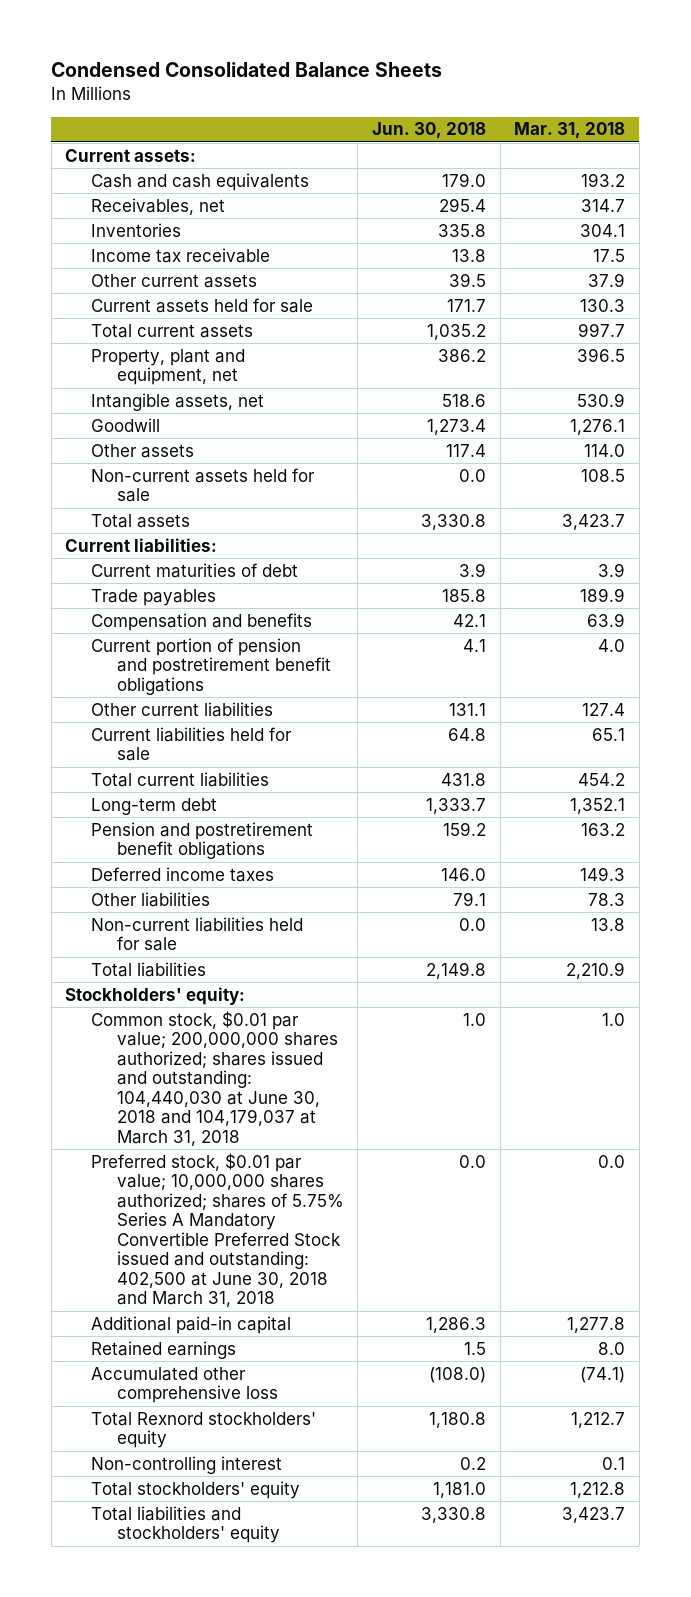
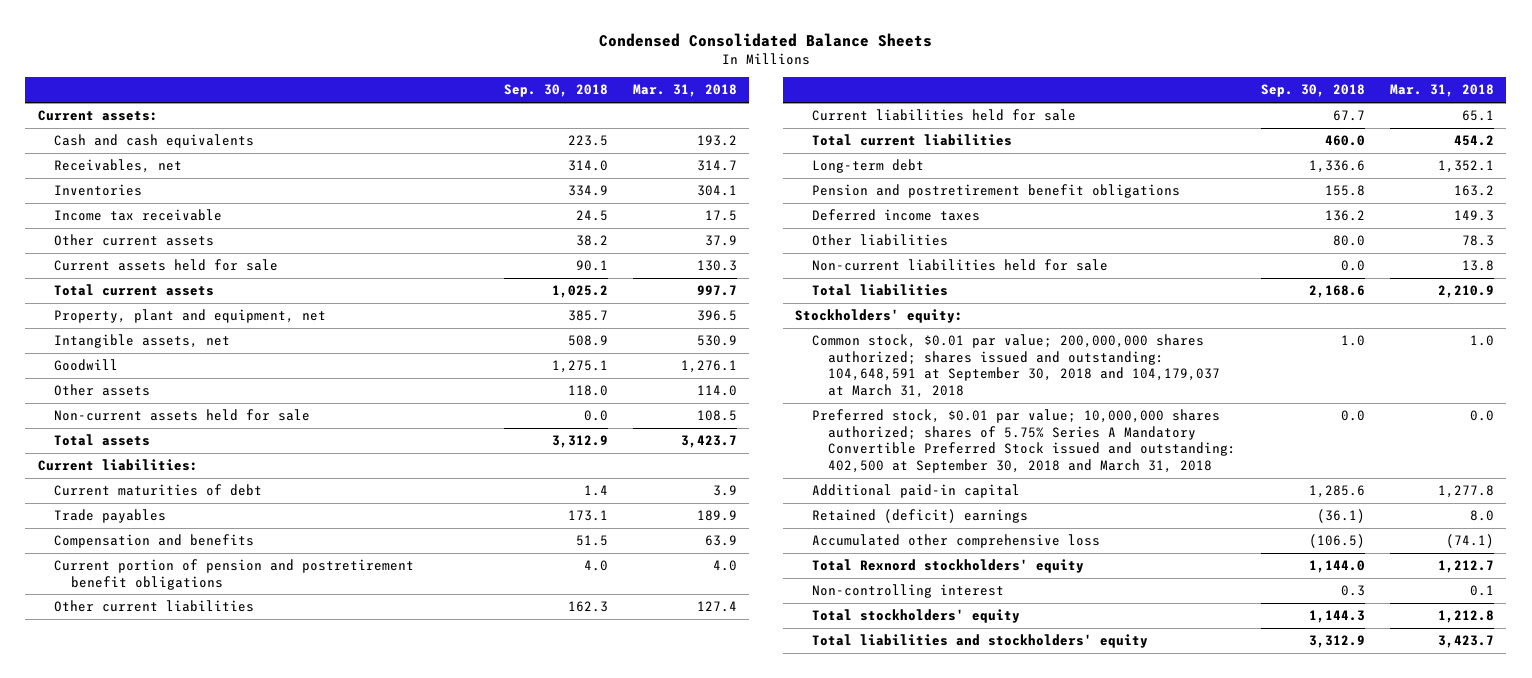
- | Jun. 30, 2018 | Mar. 31, 2018
+ | Sep. 30, 2018 | Mar. 31, 2018
- Common stock, $0.01 par value; 200,000,000 shares authorized; shares issued and outstanding: 104,440,030 at June 30, 2018 and 104,179,037 at March 31, 2018 | 1.0 | 1.0
- Preferred stock, $0.01 par value; 10,000,000 shares authorized; shares of 5.75% Series A Mandatory Convertible Preferred Stock issued and outstanding: 402,500 at June 30, 2018 and March 31, 2018 | 0.0 | 0.0
+ Common stock, $0.01 par value; 200,000,000 shares authorized; shares issued and outstanding: 104,648,591 at September 30, 2018 and 104,179,037 at March 31, 2018 | 1.0 | 1.0
+ Preferred stock, $0.01 par value; 10,000,000 shares authorized; shares of 5.75% Series A Mandatory Convertible Preferred Stock issued and outstanding: 402,500 at September 30, 2018 and March 31, 2018 | 0.0 | 0.0
- Retained earnings | 1.5 | 8.0
+ Retained (deficit) earnings | (36.1) | 8.0

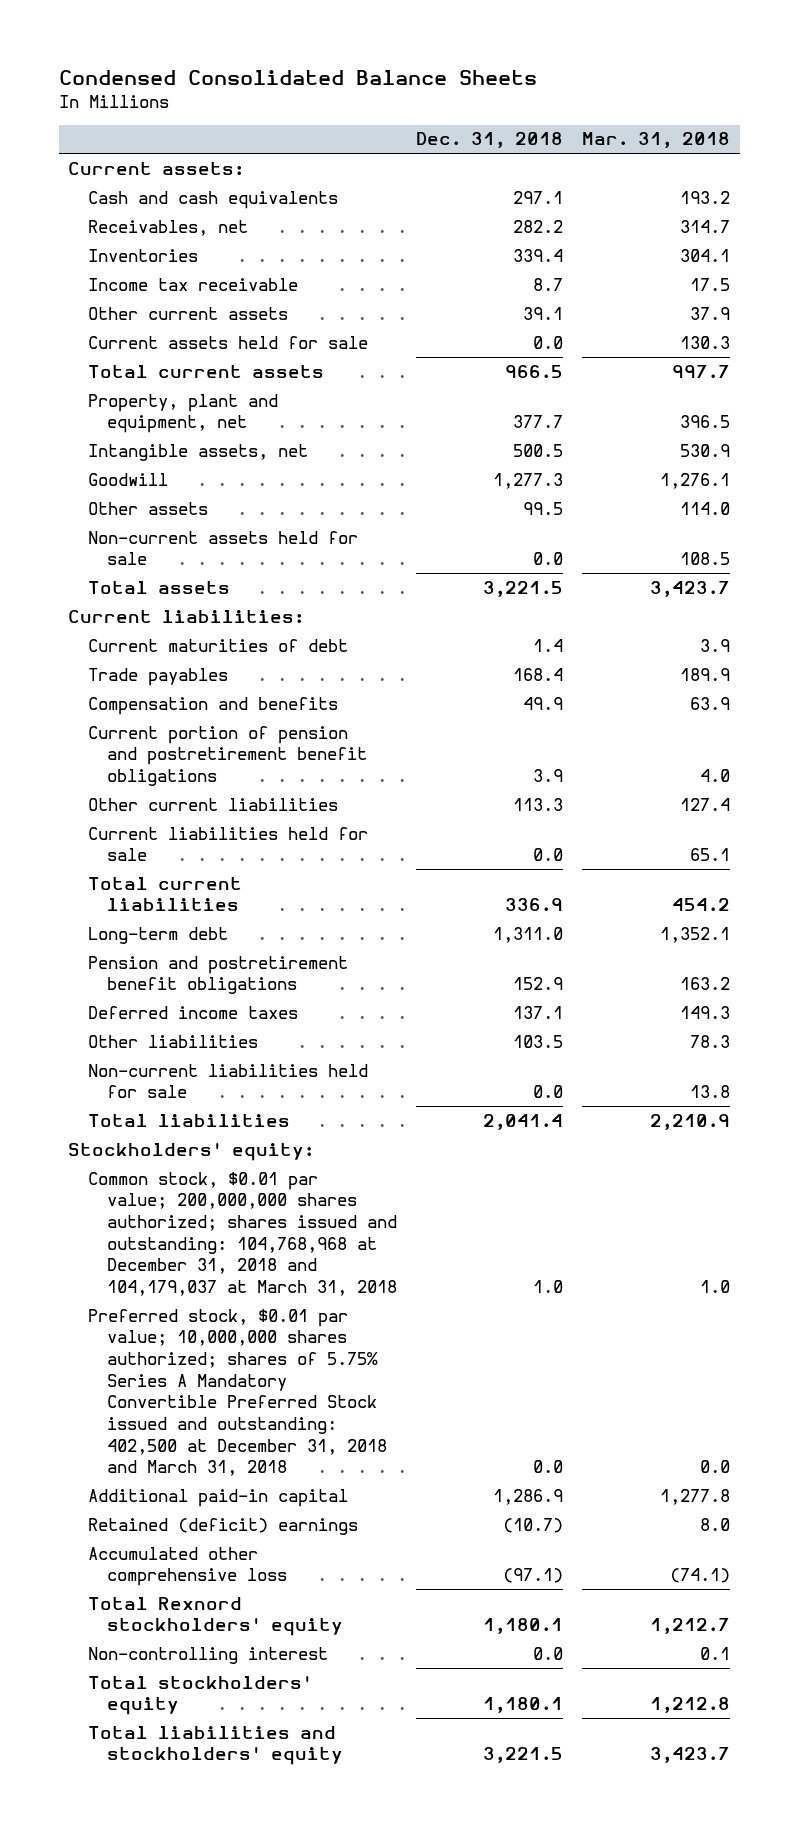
- | Sep. 30, 2018 | Mar. 31, 2018
+ | Dec. 31, 2018 | Mar. 31, 2018
- Common stock, $0.01 par value; 200,000,000 shares authorized; shares issued and outstanding: 104,648,591 at September 30, 2018 and 104,179,037 at March 31, 2018 | 1.0 | 1.0
- Preferred stock, $0.01 par value; 10,000,000 shares authorized; shares of 5.75% Series A Mandatory Convertible Preferred Stock issued and outstanding: 402,500 at September 30, 2018 and March 31, 2018 | 0.0 | 0.0
+ Common stock, $0.01 par value; 200,000,000 shares authorized; shares issued and outstanding: 104,768,968 at December 31, 2018 and 104,179,037 at March 31, 2018 | 1.0 | 1.0
+ Preferred stock, $0.01 par value; 10,000,000 shares authorized; shares of 5.75% Series A Mandatory Convertible Preferred Stock issued and outstanding: 402,500 at December 31, 2018 and March 31, 2018 | 0.0 | 0.0

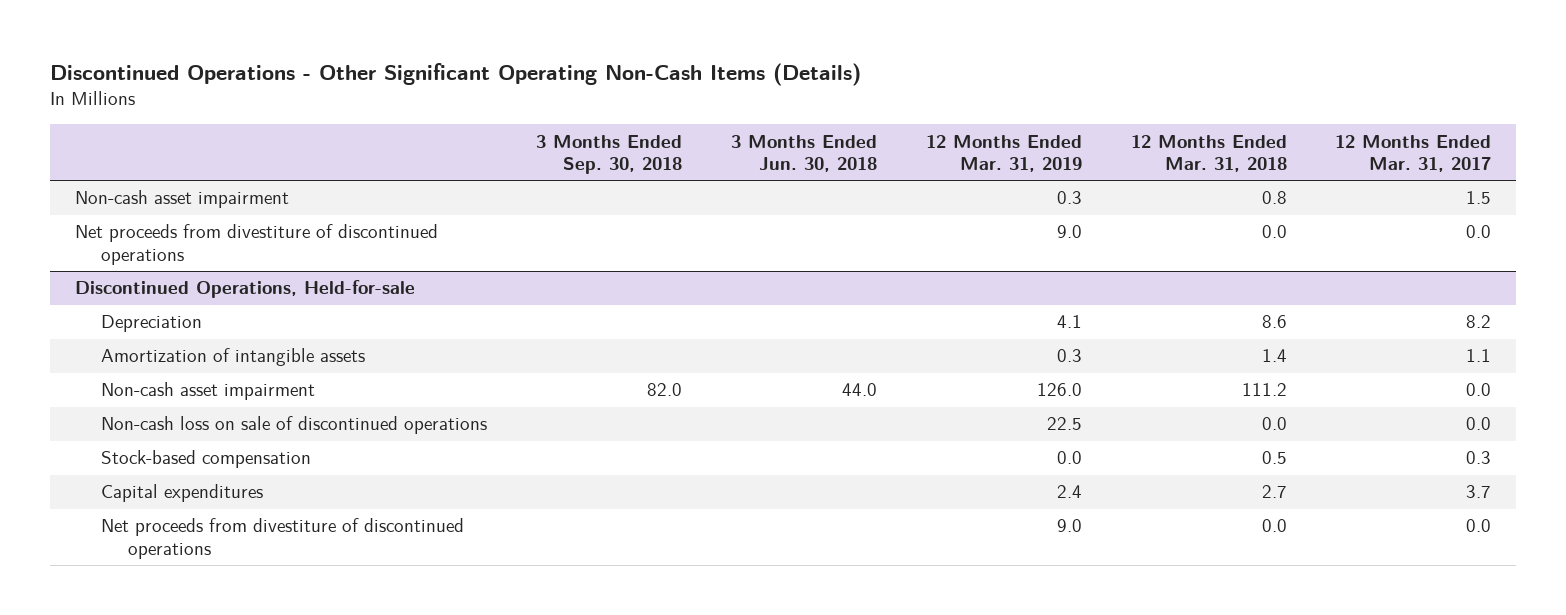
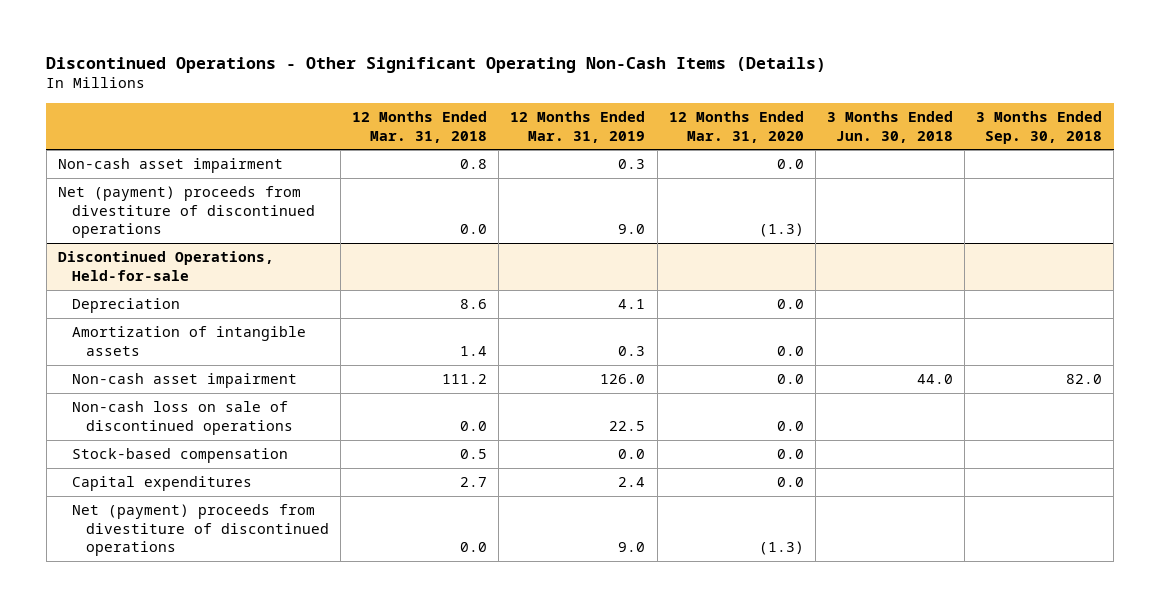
- | 3 Months Ended Sep. 30, 2018 | 3 Months Ended Jun. 30, 2018 | 12 Months Ended Mar. 31, 2019 | 12 Months Ended Mar. 31, 2018 | 12 Months Ended Mar. 31, 2017
+ | 12 Months Ended Mar. 31, 2018 | 12 Months Ended Mar. 31, 2019 | 12 Months Ended Mar. 31, 2020 | 3 Months Ended Jun. 30, 2018 | 3 Months Ended Sep. 30, 2018
- Net proceeds from divestiture of discontinued operations | | | 9.0 | 0.0 | 0.0
+ Net (payment) proceeds from divestiture of discontinued operations | 0.0 | 9.0 | (1.3) | |
@ Discontinued Operations, Held-for-sale
- Net proceeds from divestiture of discontinued operations | | | 9.0 | 0.0 | 0.0
+ Net (payment) proceeds from divestiture of discontinued operations | 0.0 | 9.0 | (1.3) | |

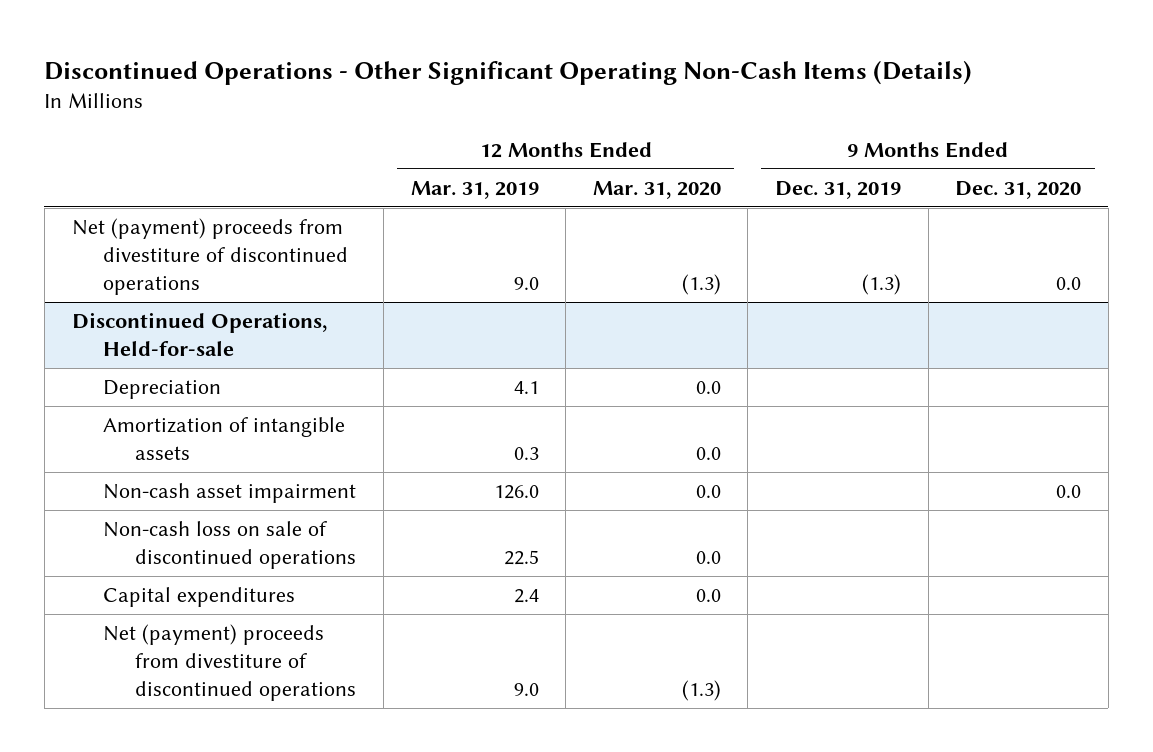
- | 12 Months Ended Mar. 31, 2018 | 12 Months Ended Mar. 31, 2019 | 12 Months Ended Mar. 31, 2020 | 3 Months Ended Jun. 30, 2018 | 3 Months Ended Sep. 30, 2018
+ | 12 Months Ended Mar. 31, 2019 | 12 Months Ended Mar. 31, 2020 | 9 Months Ended Dec. 31, 2019 | 9 Months Ended Dec. 31, 2020
- Non-cash asset impairment | 0.8 | 0.3 | 0.0 | |
@ Discontinued Operations, Held-for-sale
- Stock-based compensation | 0.5 | 0.0 | 0.0 | |

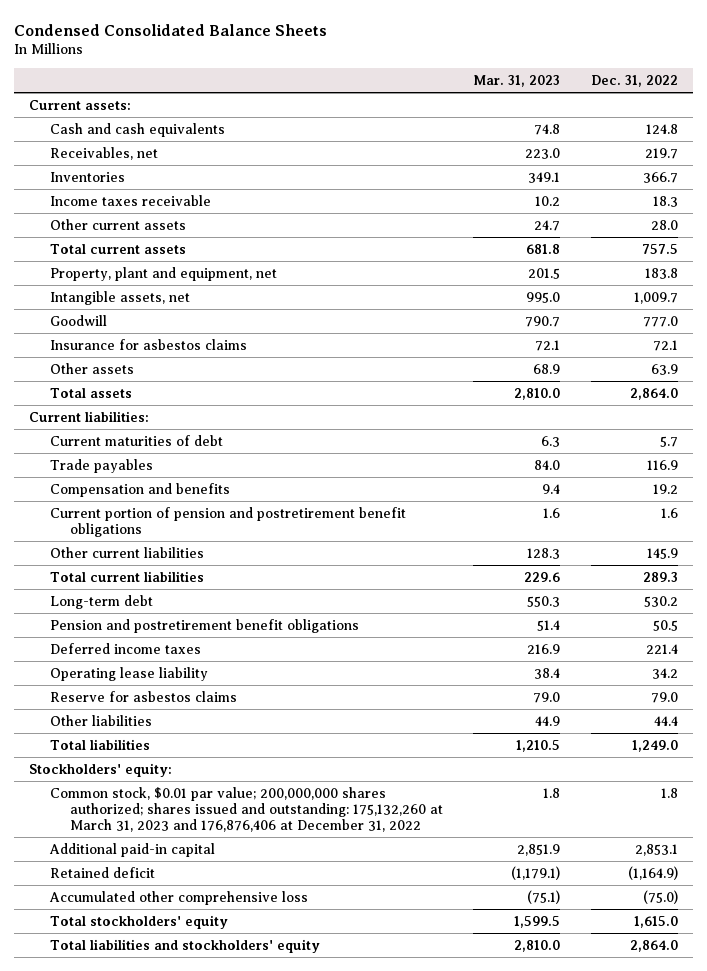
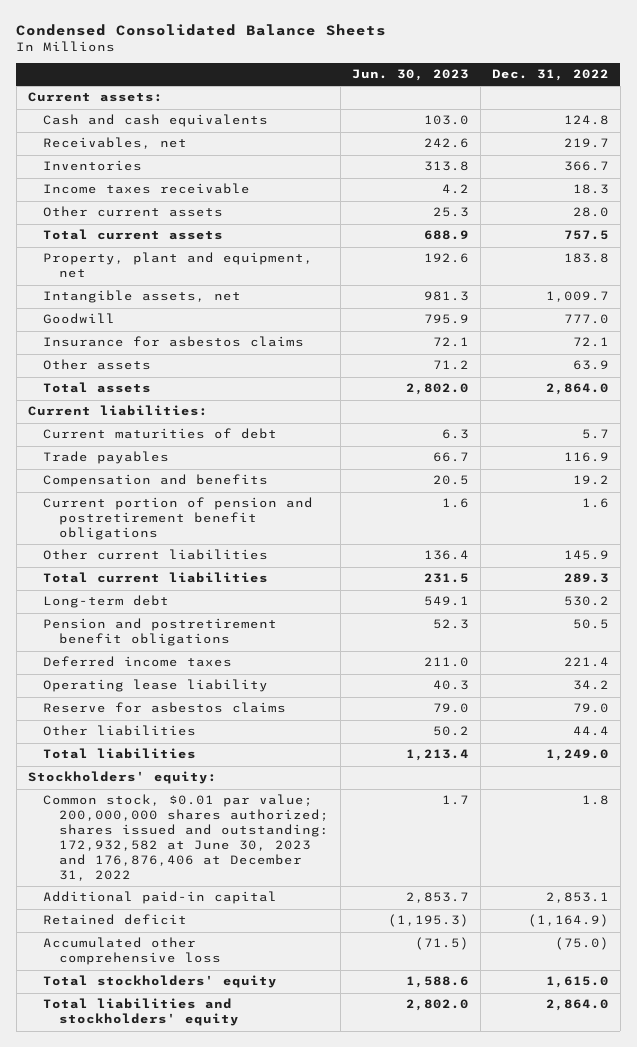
- | Mar. 31, 2023 | Dec. 31, 2022
+ | Jun. 30, 2023 | Dec. 31, 2022
- Common stock, $0.01 par value; 200,000,000 shares authorized; shares issued and outstanding: 175,132,260 at March 31, 2023 and 176,876,406 at December 31, 2022 | 1.8 | 1.8
+ Common stock, $0.01 par value; 200,000,000 shares authorized; shares issued and outstanding: 172,932,582 at June 30, 2023 and 176,876,406 at December 31, 2022 | 1.7 | 1.8

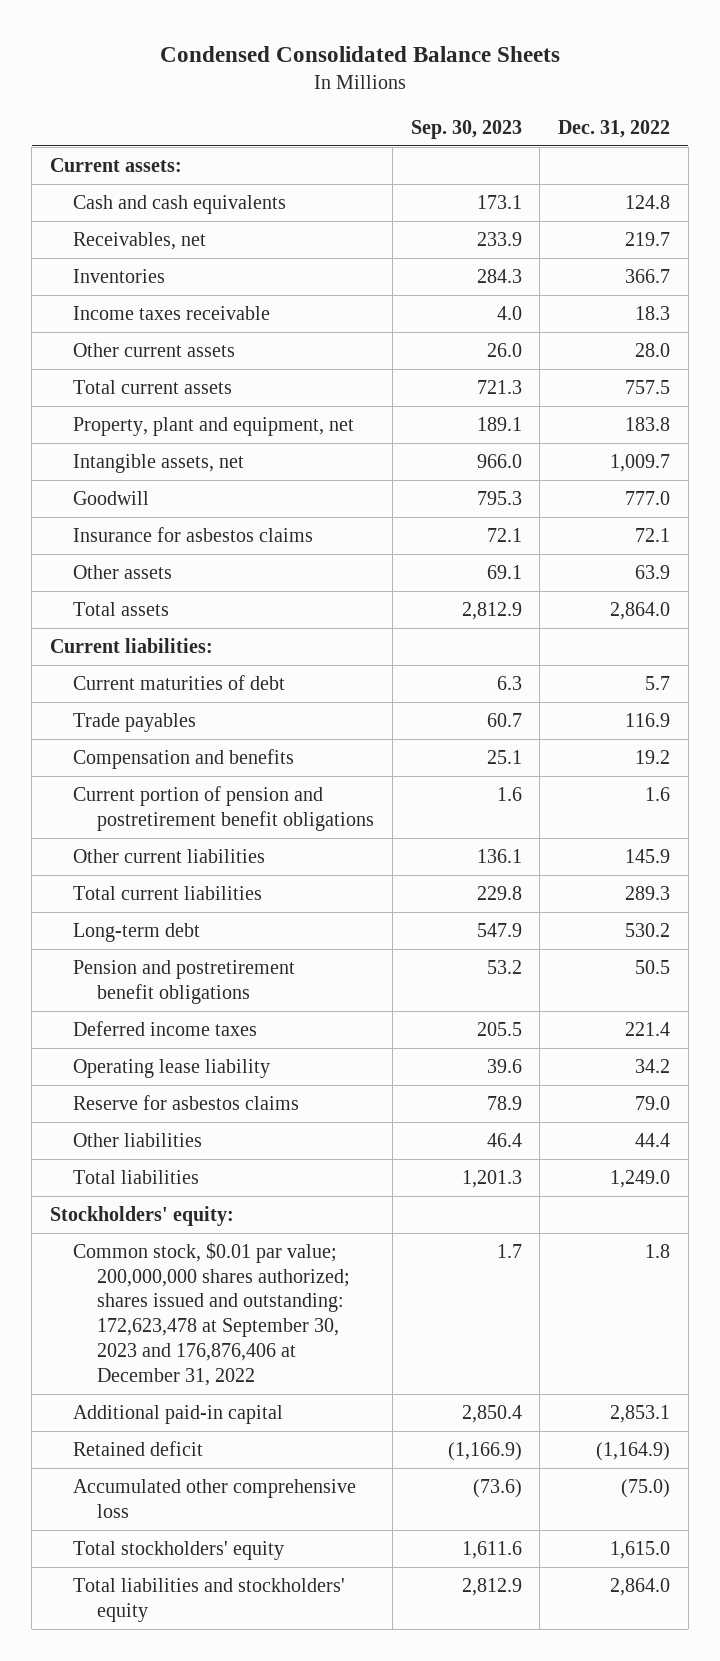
- | Jun. 30, 2023 | Dec. 31, 2022
+ | Sep. 30, 2023 | Dec. 31, 2022
- Common stock, $0.01 par value; 200,000,000 shares authorized; shares issued and outstanding: 172,932,582 at June 30, 2023 and 176,876,406 at December 31, 2022 | 1.7 | 1.8
+ Common stock, $0.01 par value; 200,000,000 shares authorized; shares issued and outstanding: 172,623,478 at September 30, 2023 and 176,876,406 at December 31, 2022 | 1.7 | 1.8

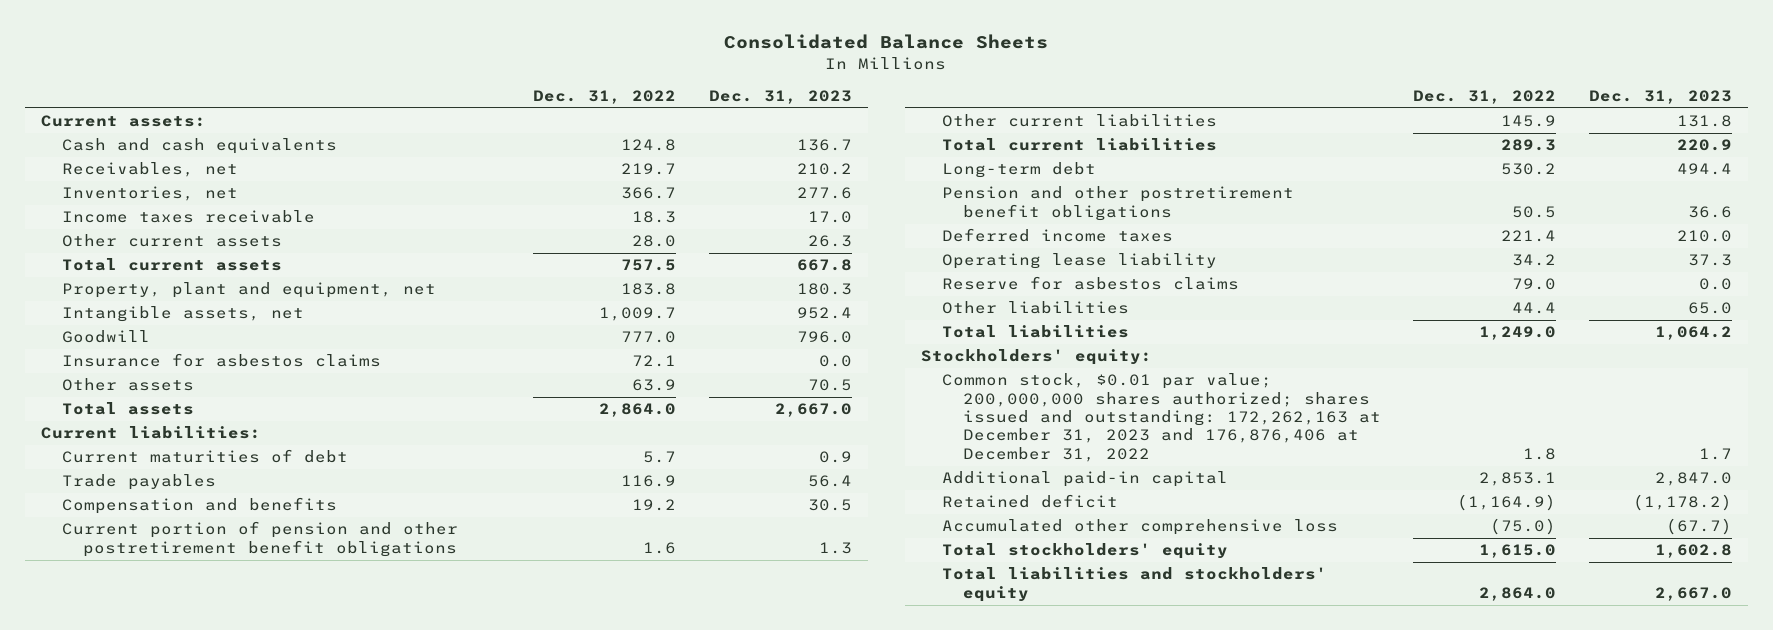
- Condensed Consolidated Balance Sheets
+ Consolidated Balance Sheets
- | Sep. 30, 2023 | Dec. 31, 2022
+ | Dec. 31, 2022 | Dec. 31, 2023
- Inventories | 284.3 | 366.7
+ Inventories, net | 366.7 | 277.6
- Current portion of pension and postretirement benefit obligations | 1.6 | 1.6
+ Current portion of pension and other postretirement benefit obligations | 1.6 | 1.3
- Pension and postretirement benefit obligations | 53.2 | 50.5
+ Pension and other postretirement benefit obligations | 50.5 | 36.6
- Common stock, $0.01 par value; 200,000,000 shares authorized; shares issued and outstanding: 172,623,478 at September 30, 2023 and 176,876,406 at December 31, 2022 | 1.7 | 1.8
+ Common stock, $0.01 par value; 200,000,000 shares authorized; shares issued and outstanding: 172,262,163 at December 31, 2023 and 176,876,406 at December 31, 2022 | 1.8 | 1.7

